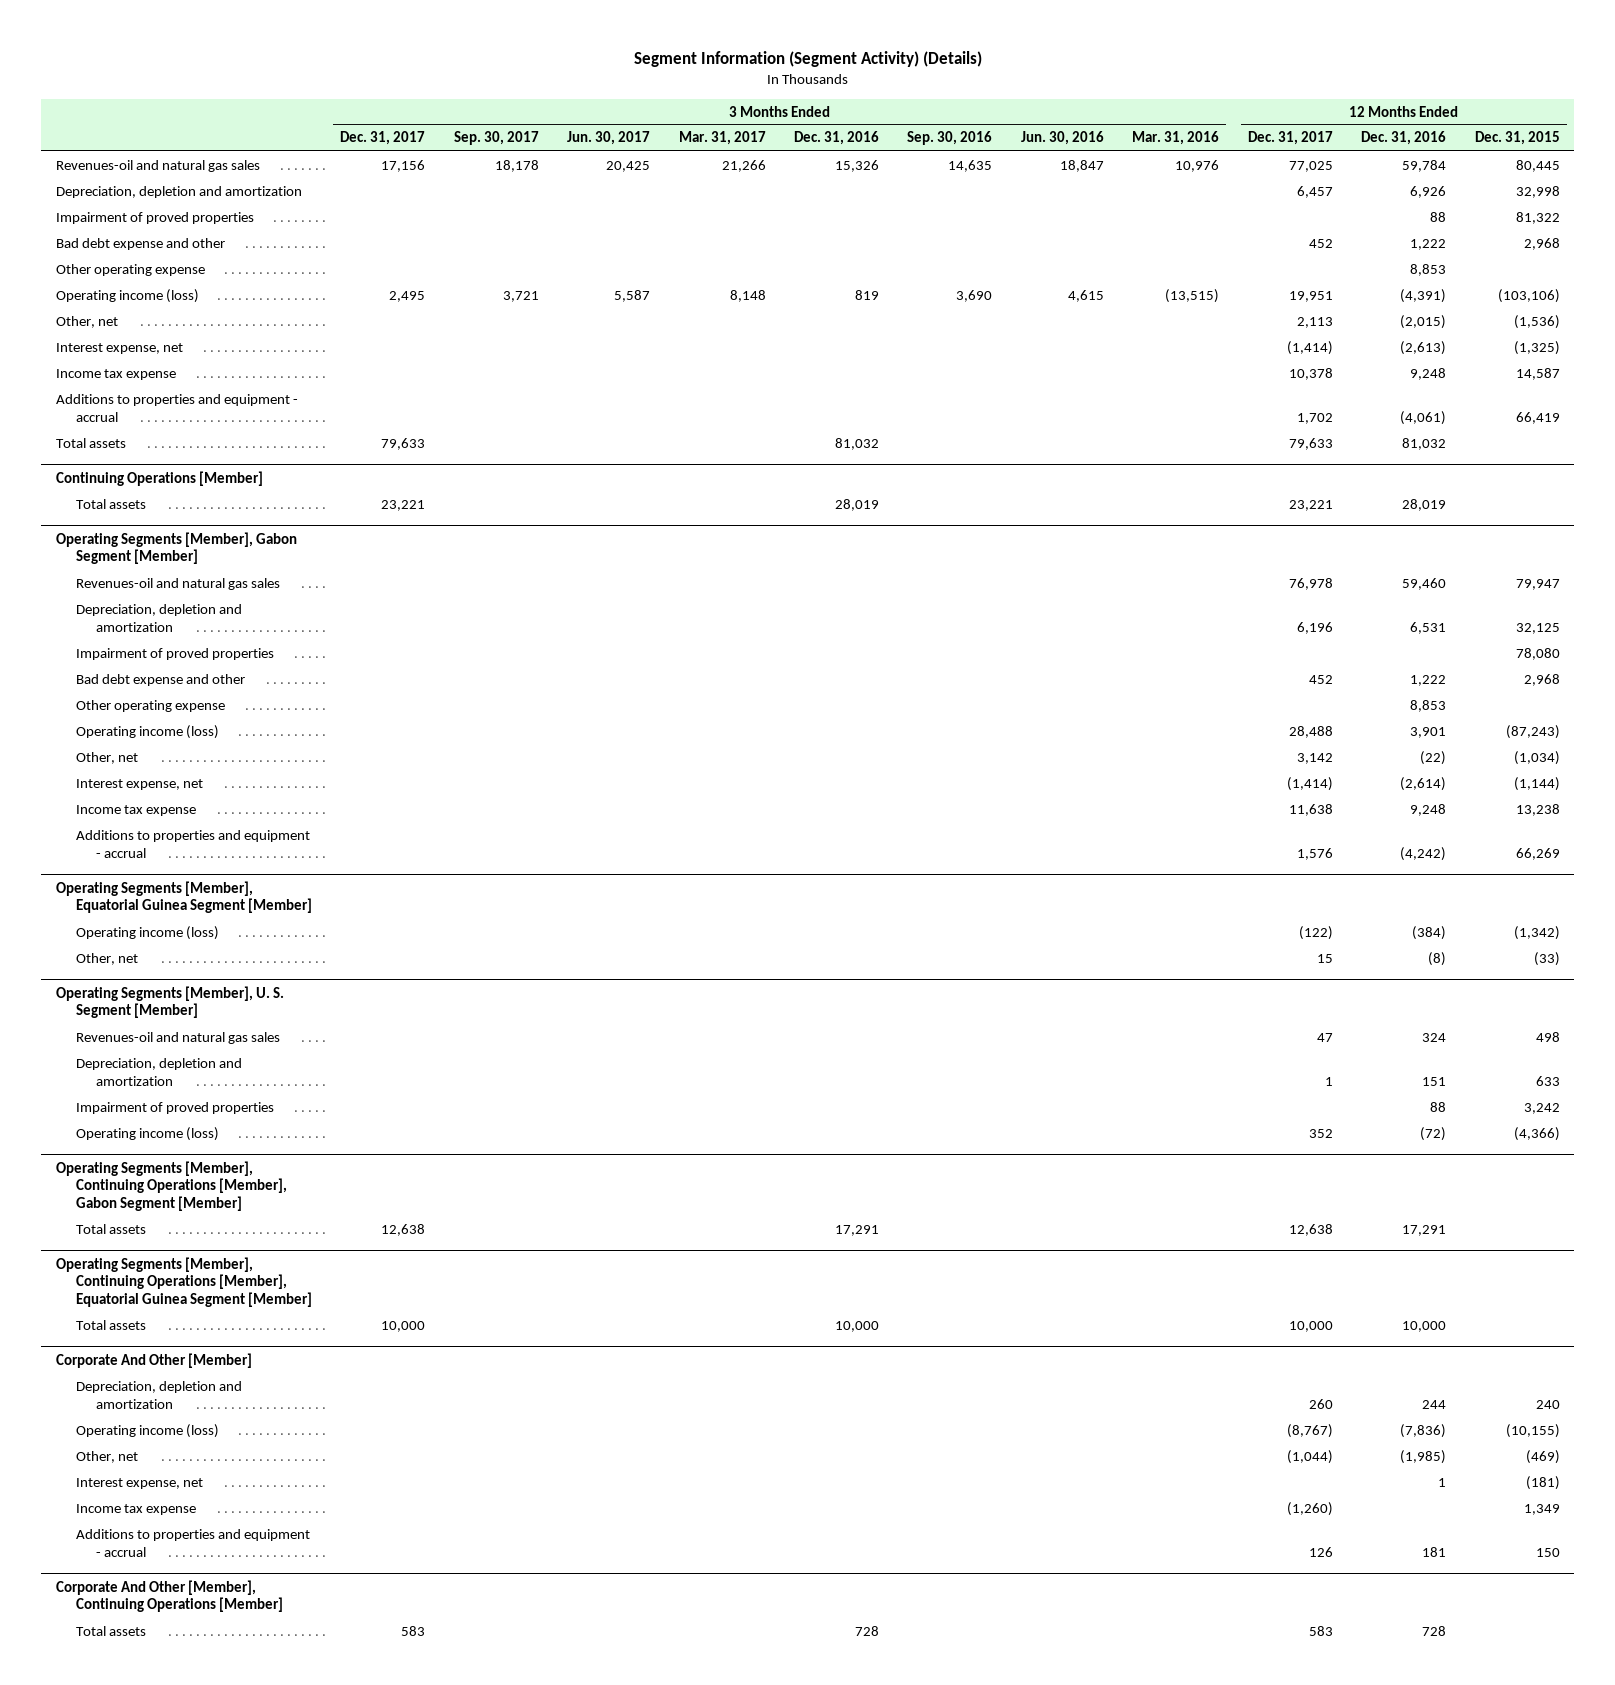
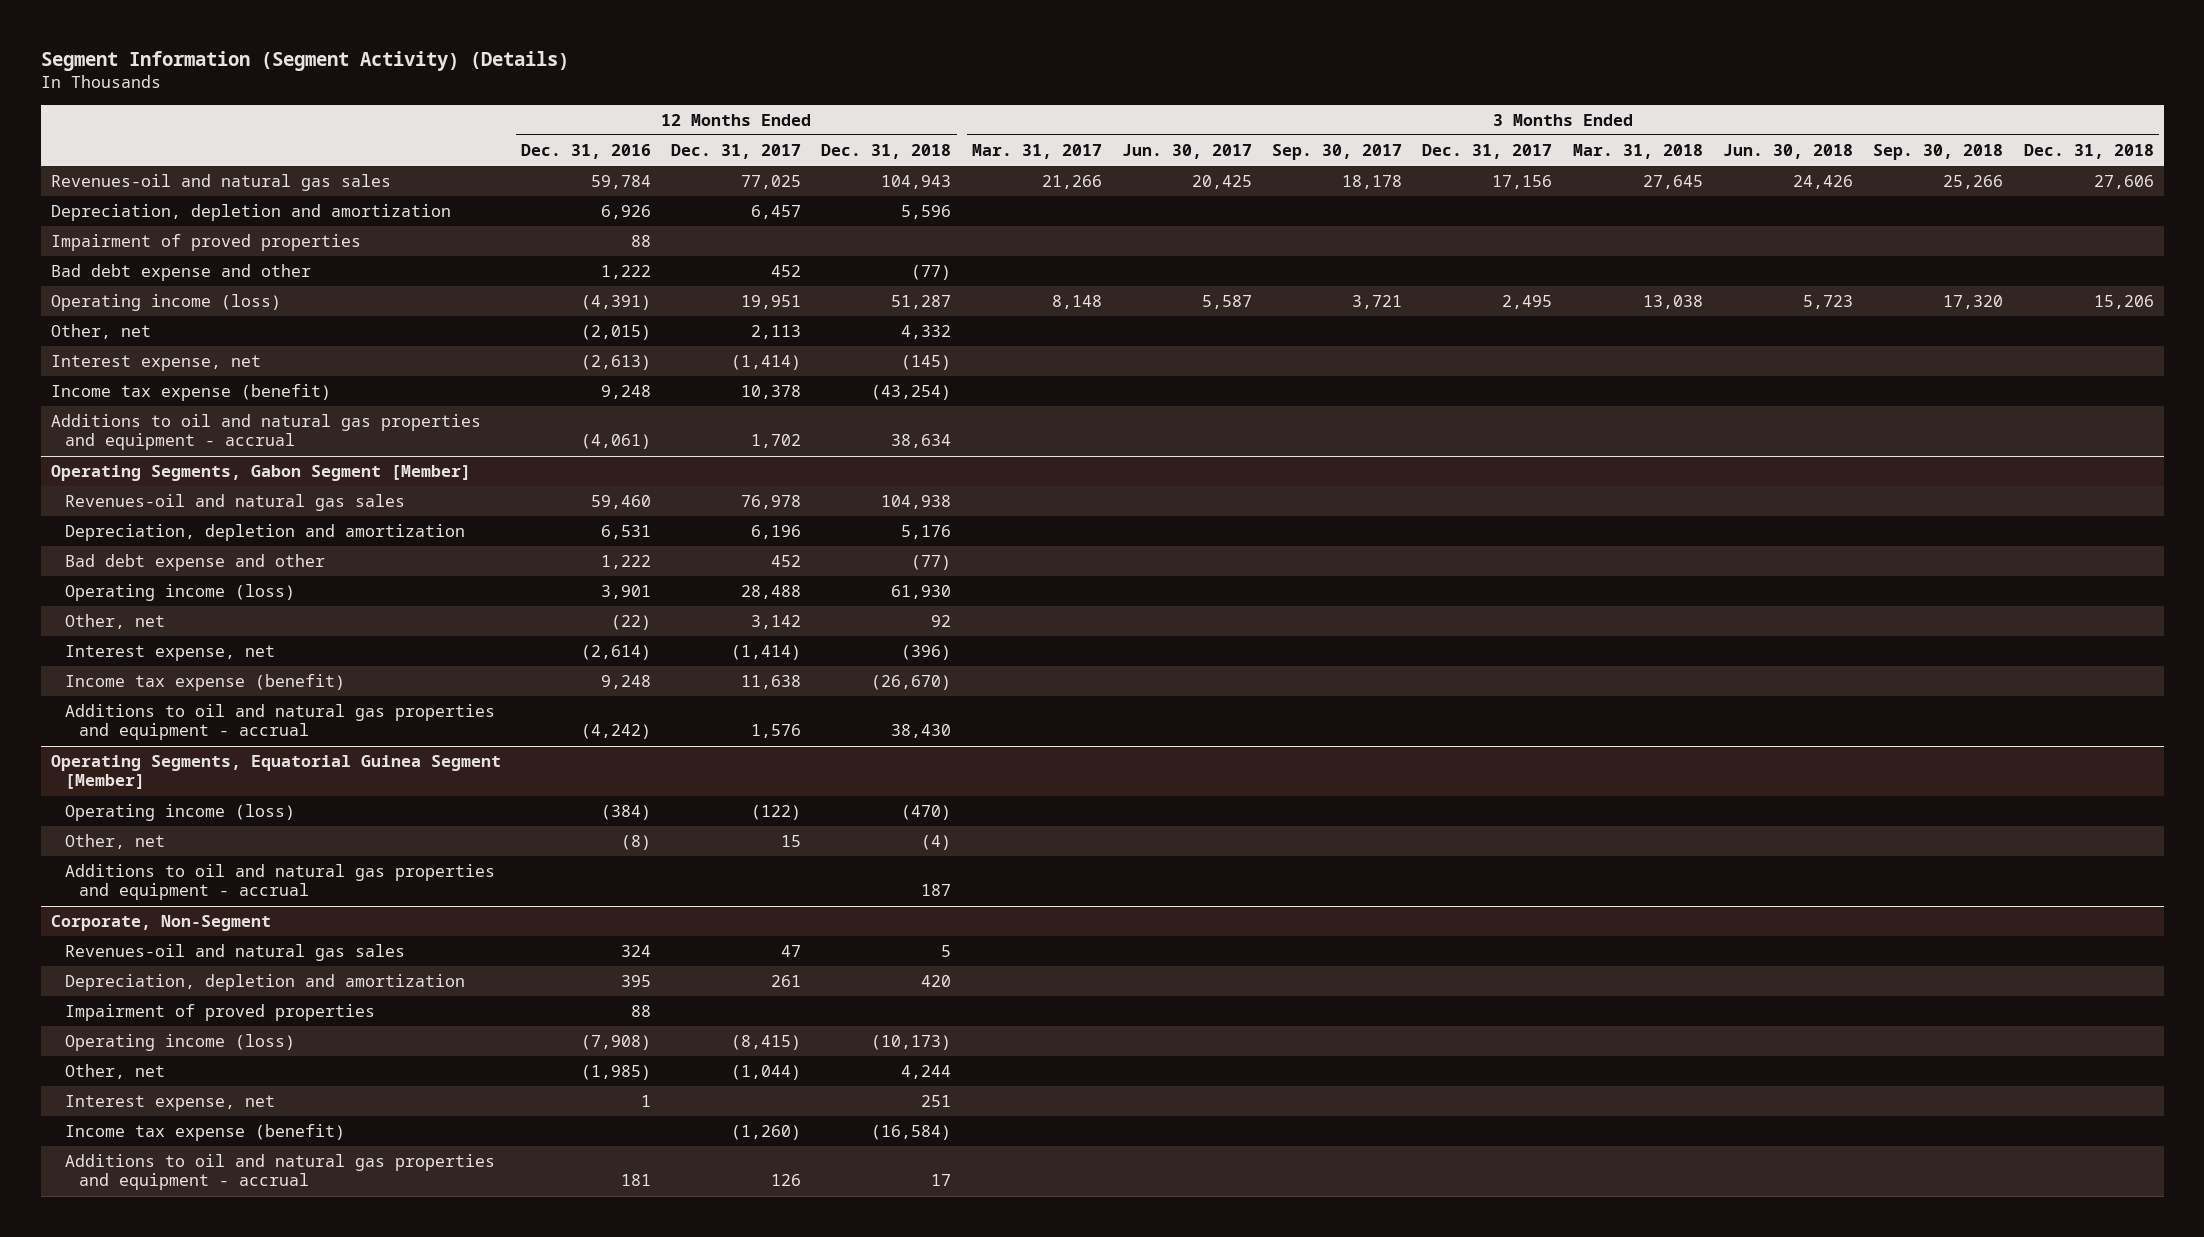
- | 3 Months Ended Dec. 31, 2017 | 3 Months Ended Sep. 30, 2017 | 3 Months Ended Jun. 30, 2017 | 3 Months Ended Mar. 31, 2017 | 3 Months Ended Dec. 31, 2016 | 3 Months Ended Sep. 30, 2016 | 3 Months Ended Jun. 30, 2016 | 3 Months Ended Mar. 31, 2016 | 12 Months Ended Dec. 31, 2017 | 12 Months Ended Dec. 31, 2016 | 12 Months Ended Dec. 31, 2015
+ | 12 Months Ended Dec. 31, 2016 | 12 Months Ended Dec. 31, 2017 | 12 Months Ended Dec. 31, 2018 | 3 Months Ended Mar. 31, 2017 | 3 Months Ended Jun. 30, 2017 | 3 Months Ended Sep. 30, 2017 | 3 Months Ended Dec. 31, 2017 | 3 Months Ended Mar. 31, 2018 | 3 Months Ended Jun. 30, 2018 | 3 Months Ended Sep. 30, 2018 | 3 Months Ended Dec. 31, 2018
- Other operating expense | | | | | | | | | | 8,853 |
- Income tax expense | | | | | | | | | 10,378 | 9,248 | 14,587
- Additions to properties and equipment - accrual | | | | | | | | | 1,702 | (4,061) | 66,419
- Total assets | 79,633 | | | | 81,032 | | | | 79,633 | 81,032 |
- Continuing Operations [Member]
- Total assets | 23,221 | | | | 28,019 | | | | 23,221 | 28,019 |
- Operating Segments [Member], Gabon Segment [Member]
+ Income tax expense (benefit) | 9,248 | 10,378 | (43,254) | | | | | | | |
+ Additions to oil and natural gas properties and equipment - accrual | (4,061) | 1,702 | 38,634 | | | | | | | |
+ Operating Segments, Gabon Segment [Member]
- Impairment of proved properties | | | | | | | | | | | 78,080
- Other operating expense | | | | | | | | | | 8,853 |
- Income tax expense | | | | | | | | | 11,638 | 9,248 | 13,238
- Additions to properties and equipment - accrual | | | | | | | | | 1,576 | (4,242) | 66,269
- Operating Segments [Member], Equatorial Guinea Segment [Member]
+ Income tax expense (benefit) | 9,248 | 11,638 | (26,670) | | | | | | | |
+ Additions to oil and natural gas properties and equipment - accrual | (4,242) | 1,576 | 38,430 | | | | | | | |
+ Operating Segments, Equatorial Guinea Segment [Member]
- Operating Segments [Member], U. S. Segment [Member]
+ Additions to oil and natural gas properties and equipment - accrual | | | 187 | | | | | | | |
+ Corporate, Non-Segment
- Depreciation, depletion and amortization | | | | | | | | | 1 | 151 | 633
+ Depreciation, depletion and amortization | 395 | 261 | 420 | | | | | | | |
- Operating income (loss) | | | | | | | | | 352 | (72) | (4,366)
- Operating Segments [Member], Continuing Operations [Member], Gabon Segment [Member]
- Total assets | 12,638 | | | | 17,291 | | | | 12,638 | 17,291 |
- Operating Segments [Member], Continuing Operations [Member], Equatorial Guinea Segment [Member]
- Total assets | 10,000 | | | | 10,000 | | | | 10,000 | 10,000 |
- Corporate And Other [Member]
- Depreciation, depletion and amortization | | | | | | | | | 260 | 244 | 240
- Operating income (loss) | | | | | | | | | (8,767) | (7,836) | (10,155)
+ Operating income (loss) | (7,908) | (8,415) | (10,173) | | | | | | | |
- Income tax expense | | | | | | | | | (1,260) | | 1,349
- Additions to properties and equipment - accrual | | | | | | | | | 126 | 181 | 150
- Corporate And Other [Member], Continuing Operations [Member]
- Total assets | 583 | | | | 728 | | | | 583 | 728 |
+ Income tax expense (benefit) | | (1,260) | (16,584) | | | | | | | |
+ Additions to oil and natural gas properties and equipment - accrual | 181 | 126 | 17 | | | | | | | |

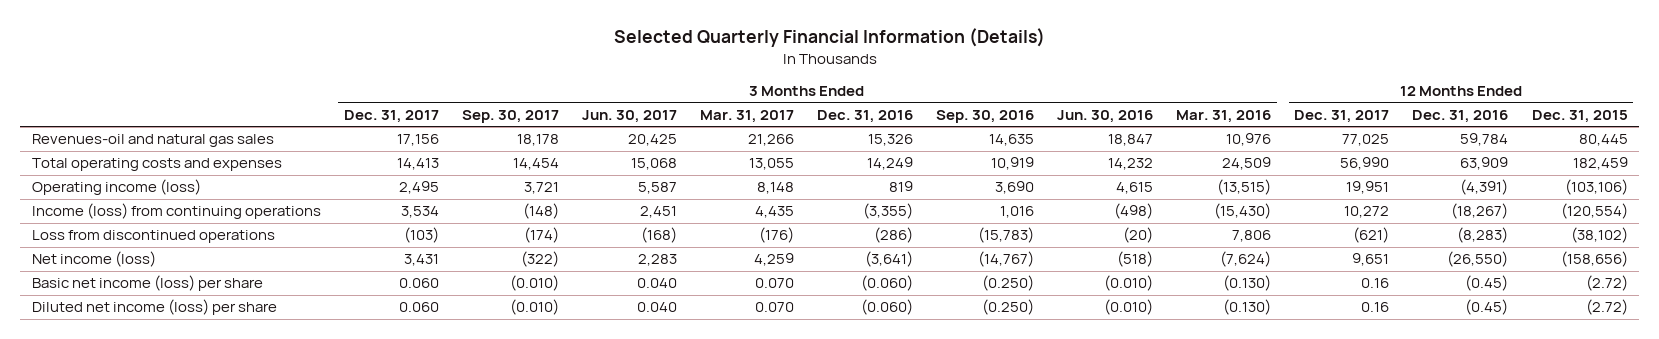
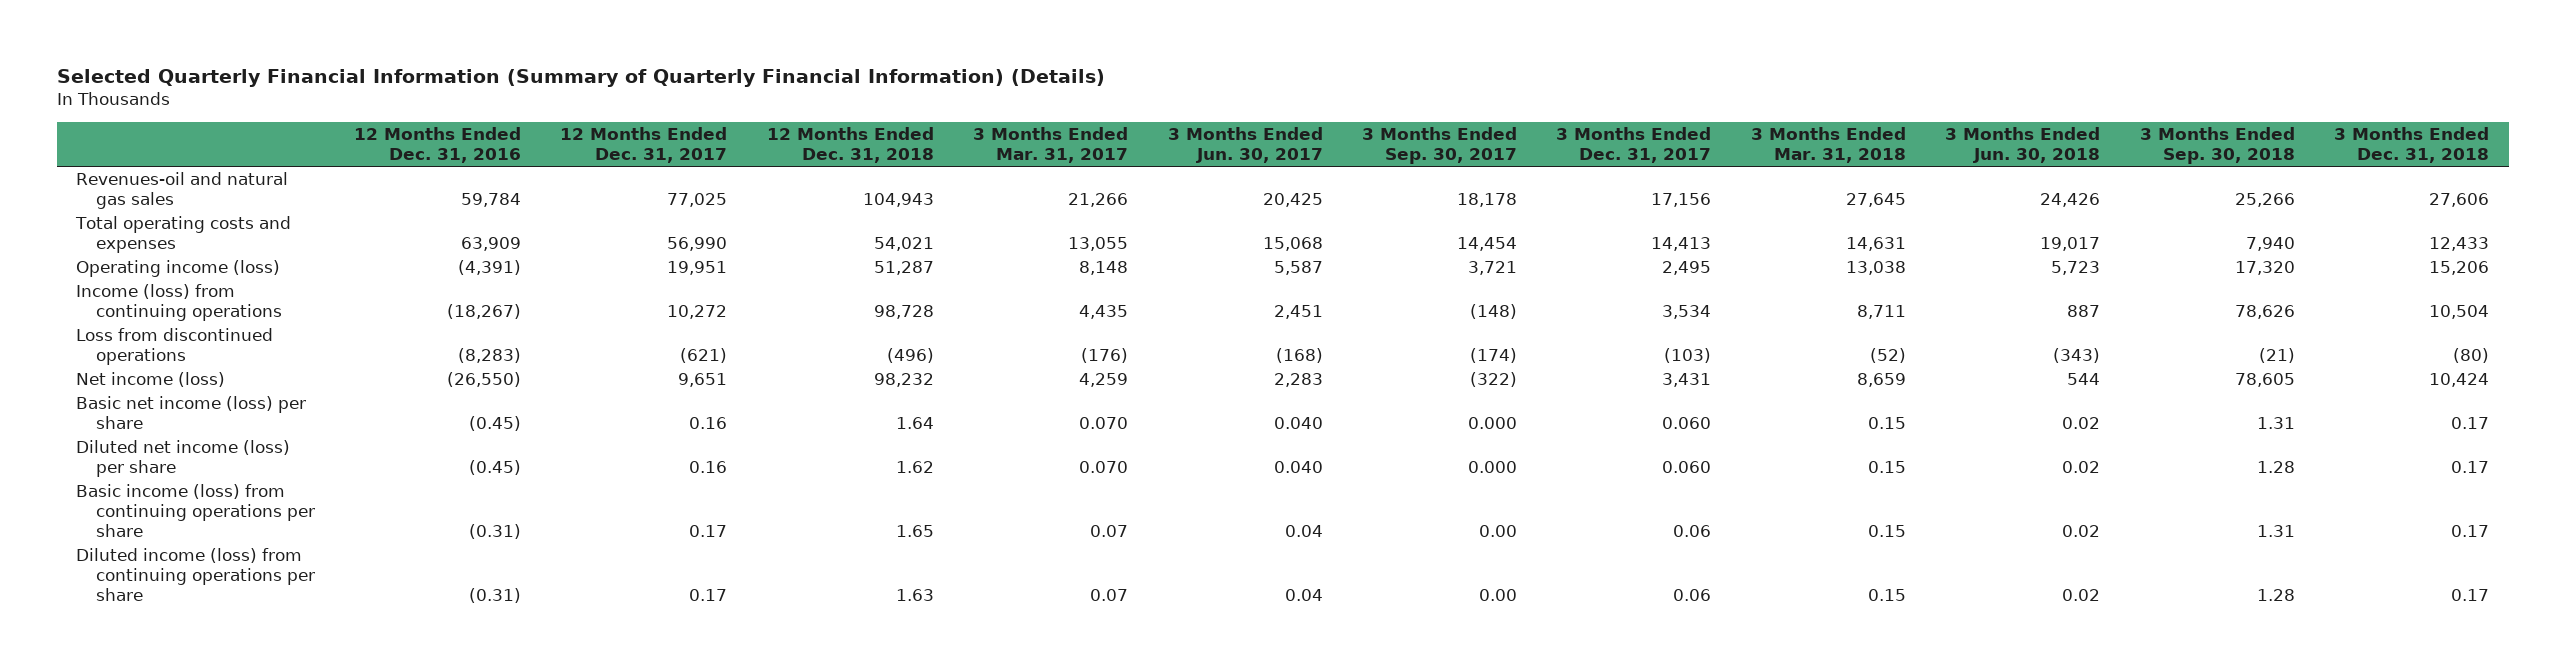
- Selected Quarterly Financial Information (Details)
+ Selected Quarterly Financial Information (Summary of Quarterly Financial Information) (Details)
- | 3 Months Ended Dec. 31, 2017 | 3 Months Ended Sep. 30, 2017 | 3 Months Ended Jun. 30, 2017 | 3 Months Ended Mar. 31, 2017 | 3 Months Ended Dec. 31, 2016 | 3 Months Ended Sep. 30, 2016 | 3 Months Ended Jun. 30, 2016 | 3 Months Ended Mar. 31, 2016 | 12 Months Ended Dec. 31, 2017 | 12 Months Ended Dec. 31, 2016 | 12 Months Ended Dec. 31, 2015
+ | 12 Months Ended Dec. 31, 2016 | 12 Months Ended Dec. 31, 2017 | 12 Months Ended Dec. 31, 2018 | 3 Months Ended Mar. 31, 2017 | 3 Months Ended Jun. 30, 2017 | 3 Months Ended Sep. 30, 2017 | 3 Months Ended Dec. 31, 2017 | 3 Months Ended Mar. 31, 2018 | 3 Months Ended Jun. 30, 2018 | 3 Months Ended Sep. 30, 2018 | 3 Months Ended Dec. 31, 2018
- Basic net income (loss) per share | 0.060 | (0.010) | 0.040 | 0.070 | (0.060) | (0.250) | (0.010) | (0.130) | 0.16 | (0.45) | (2.72)
- Diluted net income (loss) per share | 0.060 | (0.010) | 0.040 | 0.070 | (0.060) | (0.250) | (0.010) | (0.130) | 0.16 | (0.45) | (2.72)
+ Basic net income (loss) per share | (0.45) | 0.16 | 1.64 | 0.070 | 0.040 | 0.000 | 0.060 | 0.15 | 0.02 | 1.31 | 0.17
+ Diluted net income (loss) per share | (0.45) | 0.16 | 1.62 | 0.070 | 0.040 | 0.000 | 0.060 | 0.15 | 0.02 | 1.28 | 0.17
+ Basic income (loss) from continuing operations per share | (0.31) | 0.17 | 1.65 | 0.07 | 0.04 | 0.00 | 0.06 | 0.15 | 0.02 | 1.31 | 0.17
+ Diluted income (loss) from continuing operations per share | (0.31) | 0.17 | 1.63 | 0.07 | 0.04 | 0.00 | 0.06 | 0.15 | 0.02 | 1.28 | 0.17

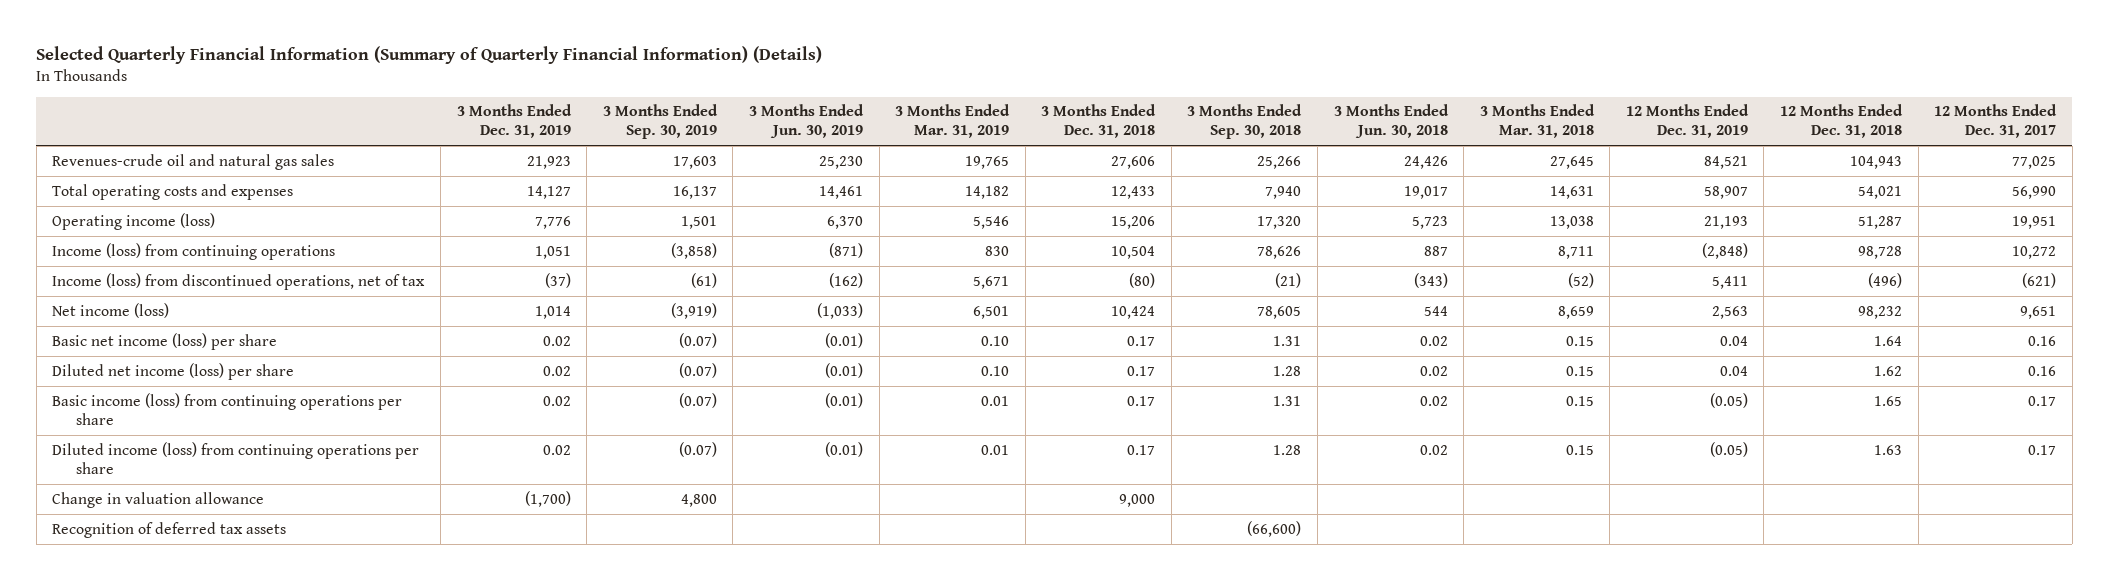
- | 12 Months Ended Dec. 31, 2016 | 12 Months Ended Dec. 31, 2017 | 12 Months Ended Dec. 31, 2018 | 3 Months Ended Mar. 31, 2017 | 3 Months Ended Jun. 30, 2017 | 3 Months Ended Sep. 30, 2017 | 3 Months Ended Dec. 31, 2017 | 3 Months Ended Mar. 31, 2018 | 3 Months Ended Jun. 30, 2018 | 3 Months Ended Sep. 30, 2018 | 3 Months Ended Dec. 31, 2018
+ | 3 Months Ended Dec. 31, 2019 | 3 Months Ended Sep. 30, 2019 | 3 Months Ended Jun. 30, 2019 | 3 Months Ended Mar. 31, 2019 | 3 Months Ended Dec. 31, 2018 | 3 Months Ended Sep. 30, 2018 | 3 Months Ended Jun. 30, 2018 | 3 Months Ended Mar. 31, 2018 | 12 Months Ended Dec. 31, 2019 | 12 Months Ended Dec. 31, 2018 | 12 Months Ended Dec. 31, 2017
- Revenues-oil and natural gas sales | 59,784 | 77,025 | 104,943 | 21,266 | 20,425 | 18,178 | 17,156 | 27,645 | 24,426 | 25,266 | 27,606
+ Revenues-crude oil and natural gas sales | 21,923 | 17,603 | 25,230 | 19,765 | 27,606 | 25,266 | 24,426 | 27,645 | 84,521 | 104,943 | 77,025
- Loss from discontinued operations | (8,283) | (621) | (496) | (176) | (168) | (174) | (103) | (52) | (343) | (21) | (80)
+ Income (loss) from discontinued operations, net of tax | (37) | (61) | (162) | 5,671 | (80) | (21) | (343) | (52) | 5,411 | (496) | (621)
+ Change in valuation allowance | (1,700) | 4,800 | | | 9,000 | | | | | |
+ Recognition of deferred tax assets | | | | | | (66,600) | | | | |

